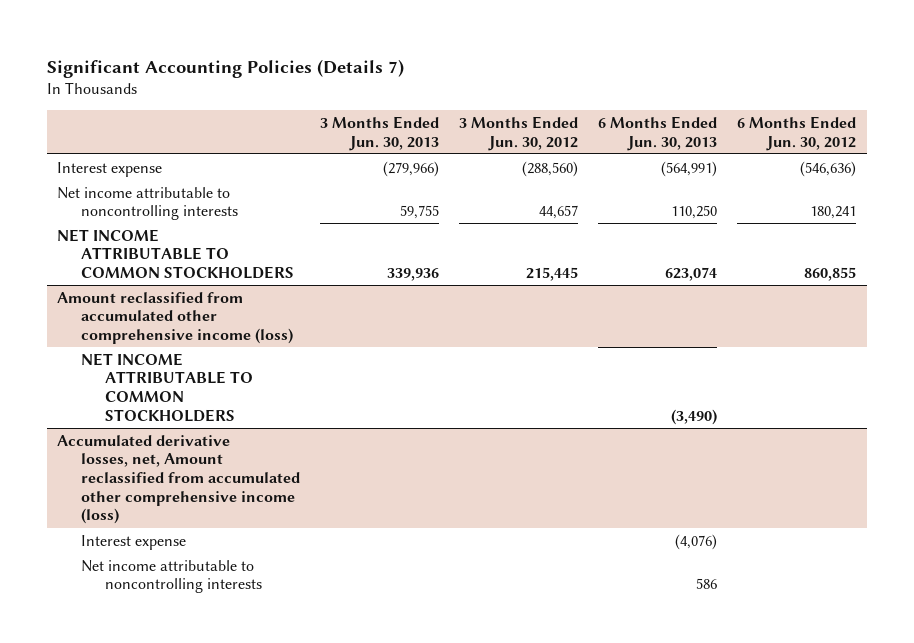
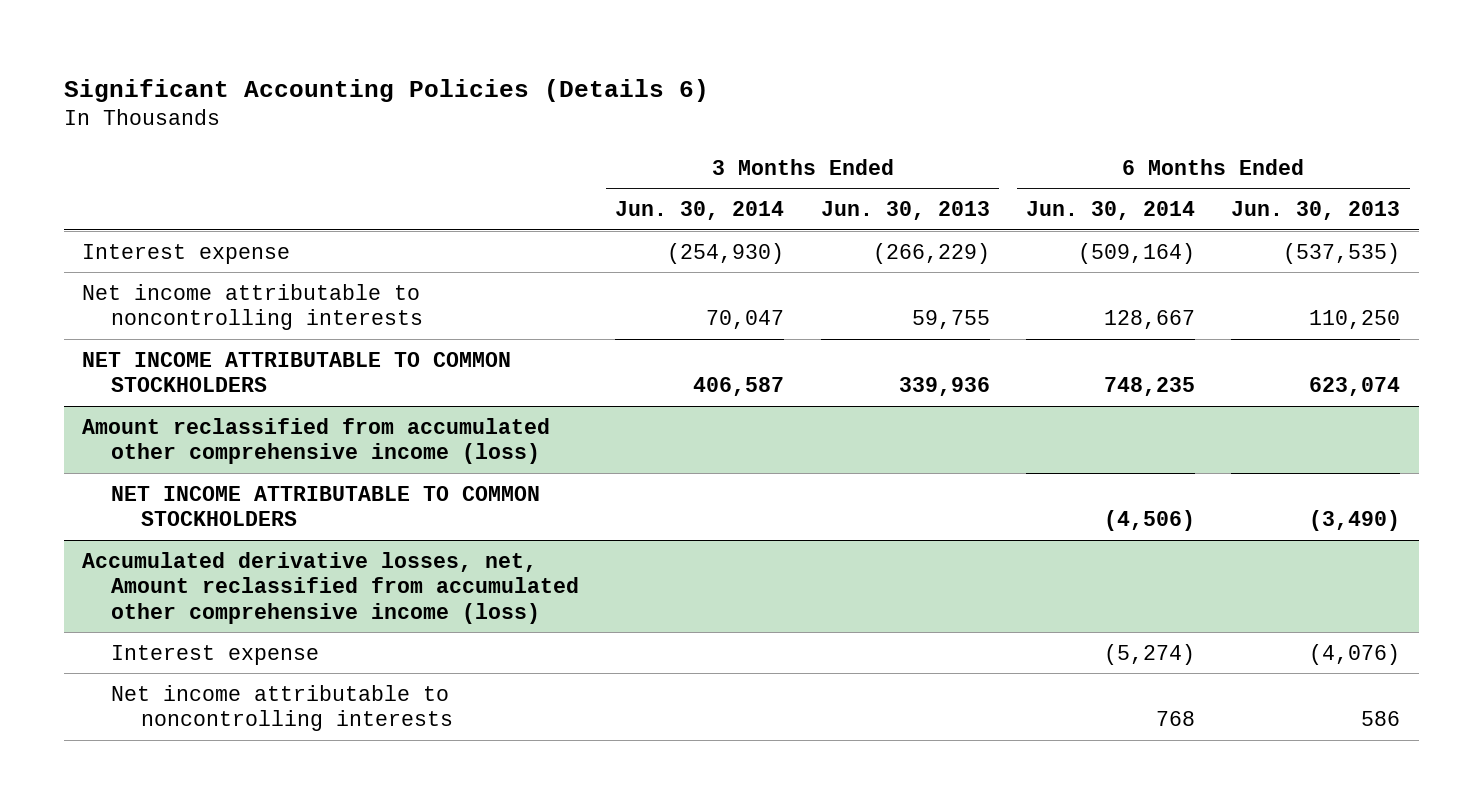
- Significant Accounting Policies (Details 7)
+ Significant Accounting Policies (Details 6)
- | 3 Months Ended Jun. 30, 2013 | 3 Months Ended Jun. 30, 2012 | 6 Months Ended Jun. 30, 2013 | 6 Months Ended Jun. 30, 2012
+ | 3 Months Ended Jun. 30, 2014 | 3 Months Ended Jun. 30, 2013 | 6 Months Ended Jun. 30, 2014 | 6 Months Ended Jun. 30, 2013
- Interest expense | (279,966) | (288,560) | (564,991) | (546,636)
+ Interest expense | (254,930) | (266,229) | (509,164) | (537,535)

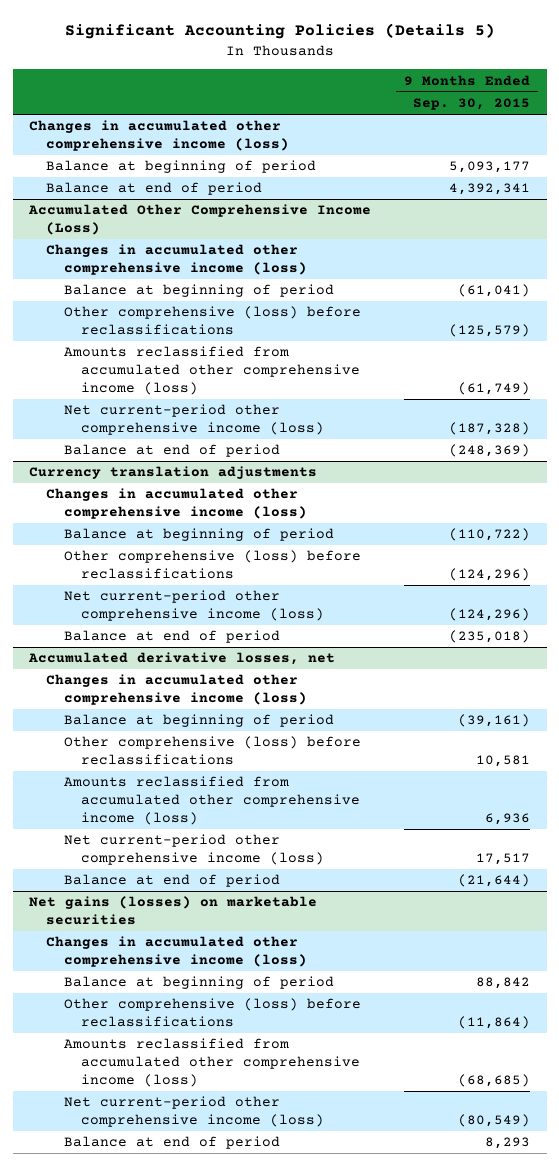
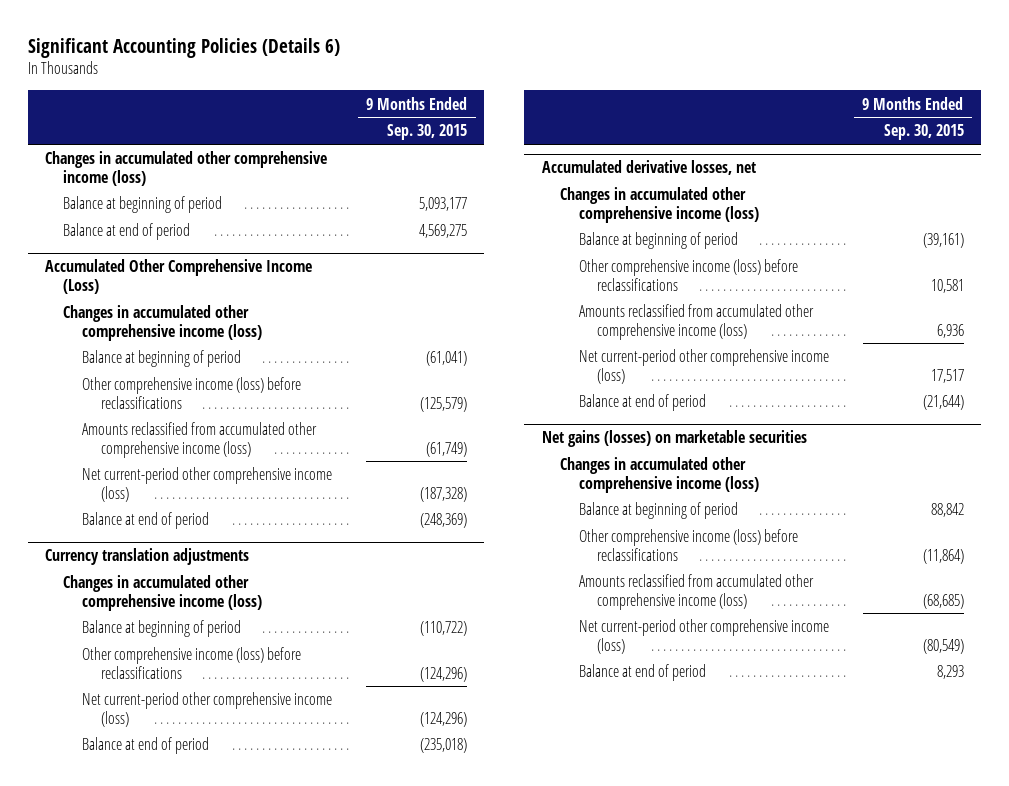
- Significant Accounting Policies (Details 5)
+ Significant Accounting Policies (Details 6)
- Balance at end of period | 4,392,341
+ Balance at end of period | 4,569,275
@ Accumulated Other Comprehensive Income (Loss)
- Other comprehensive (loss) before reclassifications | (125,579)
+ Other comprehensive income (loss) before reclassifications | (125,579)
@ Currency translation adjustments
- Other comprehensive (loss) before reclassifications | (124,296)
+ Other comprehensive income (loss) before reclassifications | (124,296)
@ Accumulated derivative losses, net
- Other comprehensive (loss) before reclassifications | 10,581
+ Other comprehensive income (loss) before reclassifications | 10,581
@ Net gains (losses) on marketable securities
- Other comprehensive (loss) before reclassifications | (11,864)
+ Other comprehensive income (loss) before reclassifications | (11,864)

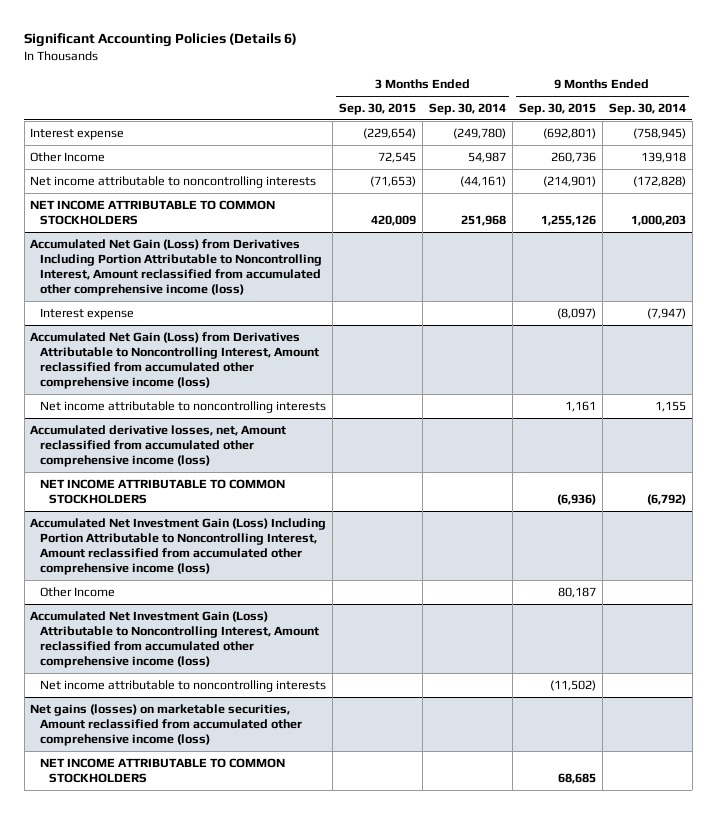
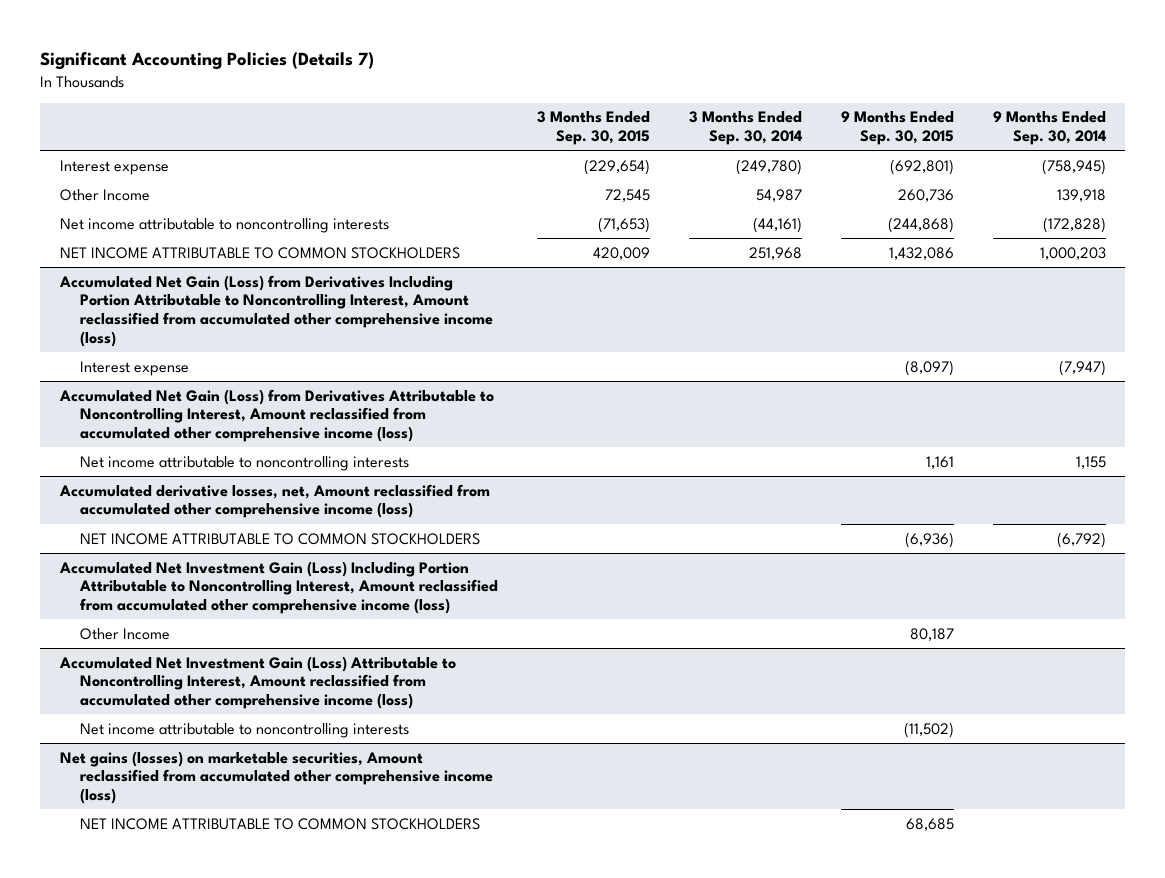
- Significant Accounting Policies (Details 6)
+ Significant Accounting Policies (Details 7)
- Net income attributable to noncontrolling interests | (71,653) | (44,161) | (214,901) | (172,828)
- NET INCOME ATTRIBUTABLE TO COMMON STOCKHOLDERS | 420,009 | 251,968 | 1,255,126 | 1,000,203
+ Net income attributable to noncontrolling interests | (71,653) | (44,161) | (244,868) | (172,828)
+ NET INCOME ATTRIBUTABLE TO COMMON STOCKHOLDERS | 420,009 | 251,968 | 1,432,086 | 1,000,203

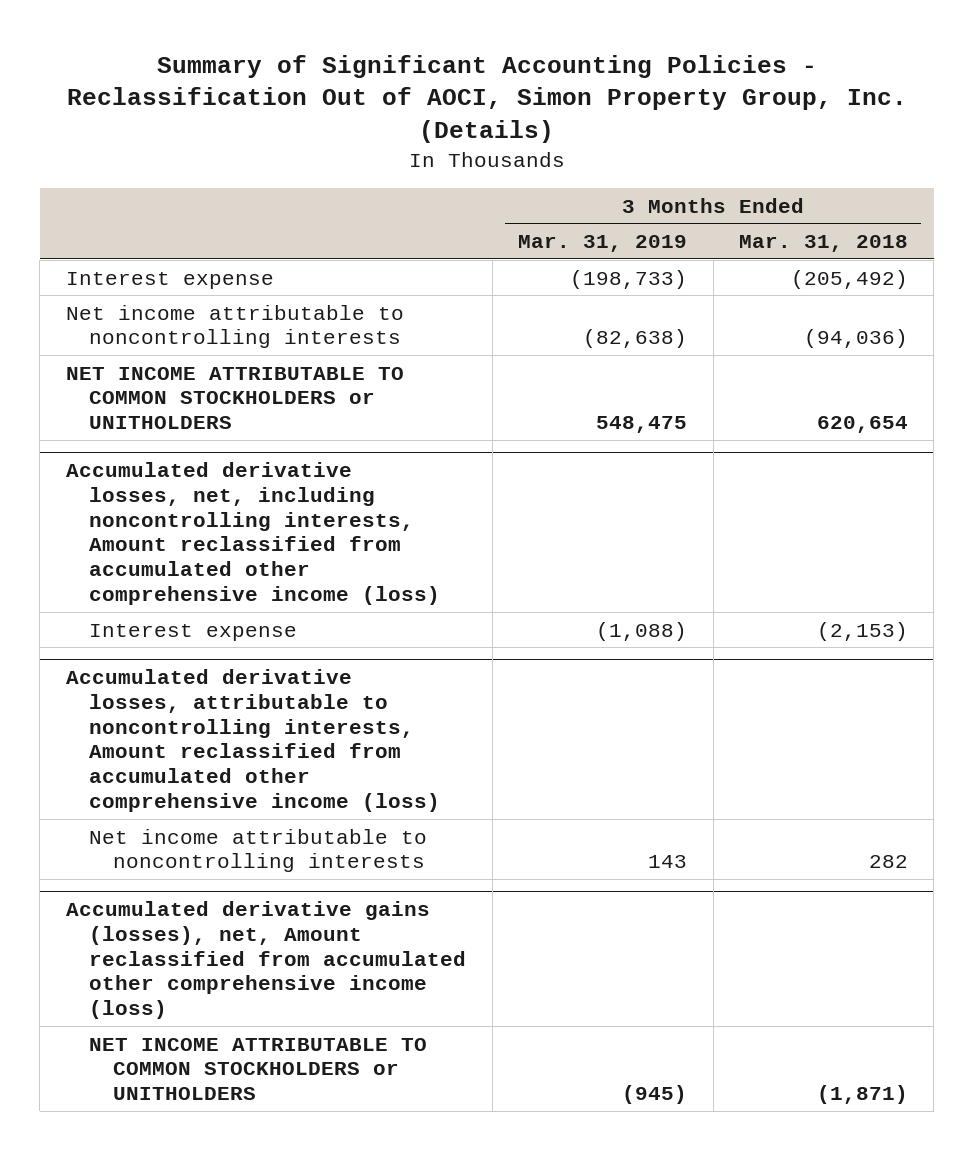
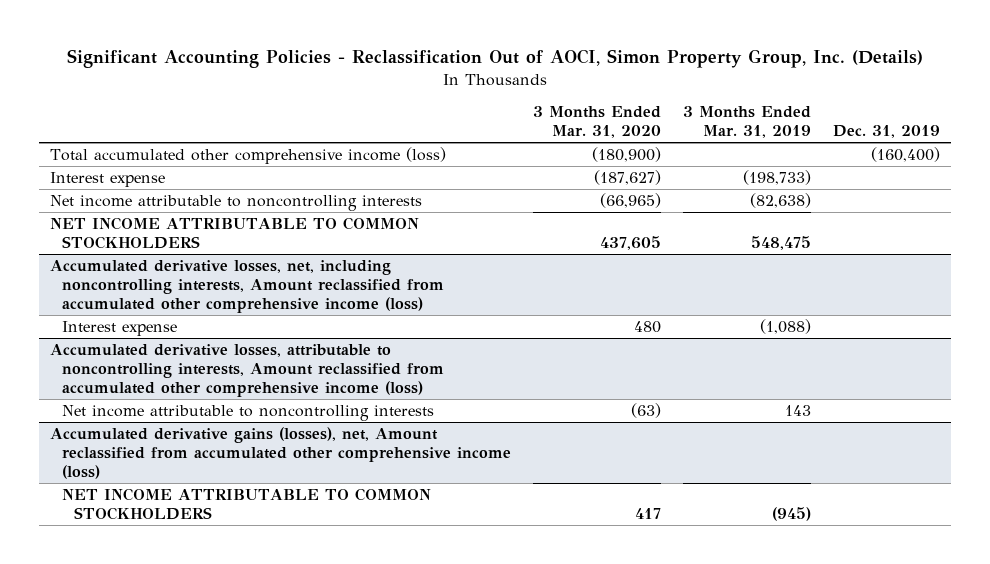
- Summary of Significant Accounting Policies - Reclassification Out of AOCI, Simon Property Group, Inc. (Details)
+ Significant Accounting Policies - Reclassification Out of AOCI, Simon Property Group, Inc. (Details)
- | 3 Months Ended Mar. 31, 2019 | 3 Months Ended Mar. 31, 2018
+ | 3 Months Ended Mar. 31, 2020 | 3 Months Ended Mar. 31, 2019 | Dec. 31, 2019
+ Total accumulated other comprehensive income (loss) | (180,900) | | (160,400)
- NET INCOME ATTRIBUTABLE TO COMMON STOCKHOLDERS or UNITHOLDERS | 548,475 | 620,654
+ NET INCOME ATTRIBUTABLE TO COMMON STOCKHOLDERS | 437,605 | 548,475 |
@ Accumulated derivative gains (losses), net, Amount reclassified from accumulated other comprehensive income (loss)
- NET INCOME ATTRIBUTABLE TO COMMON STOCKHOLDERS or UNITHOLDERS | (945) | (1,871)
+ NET INCOME ATTRIBUTABLE TO COMMON STOCKHOLDERS | 417 | (945) |

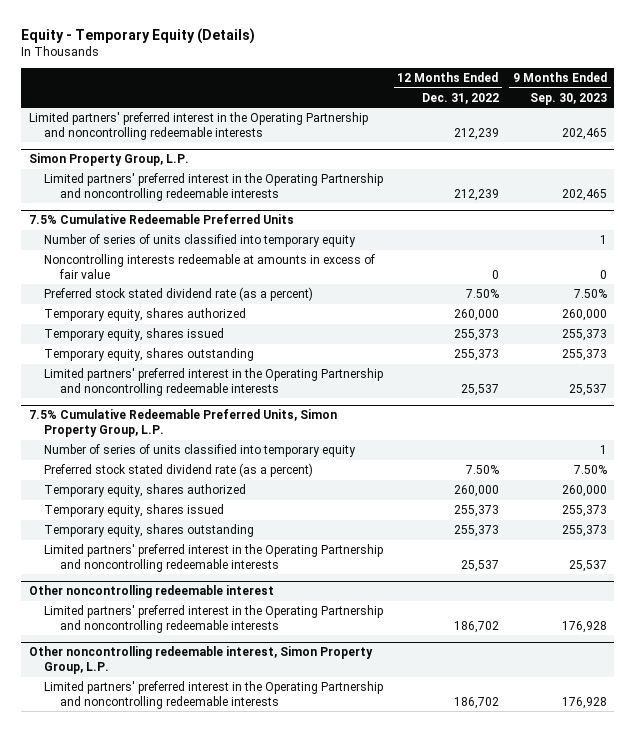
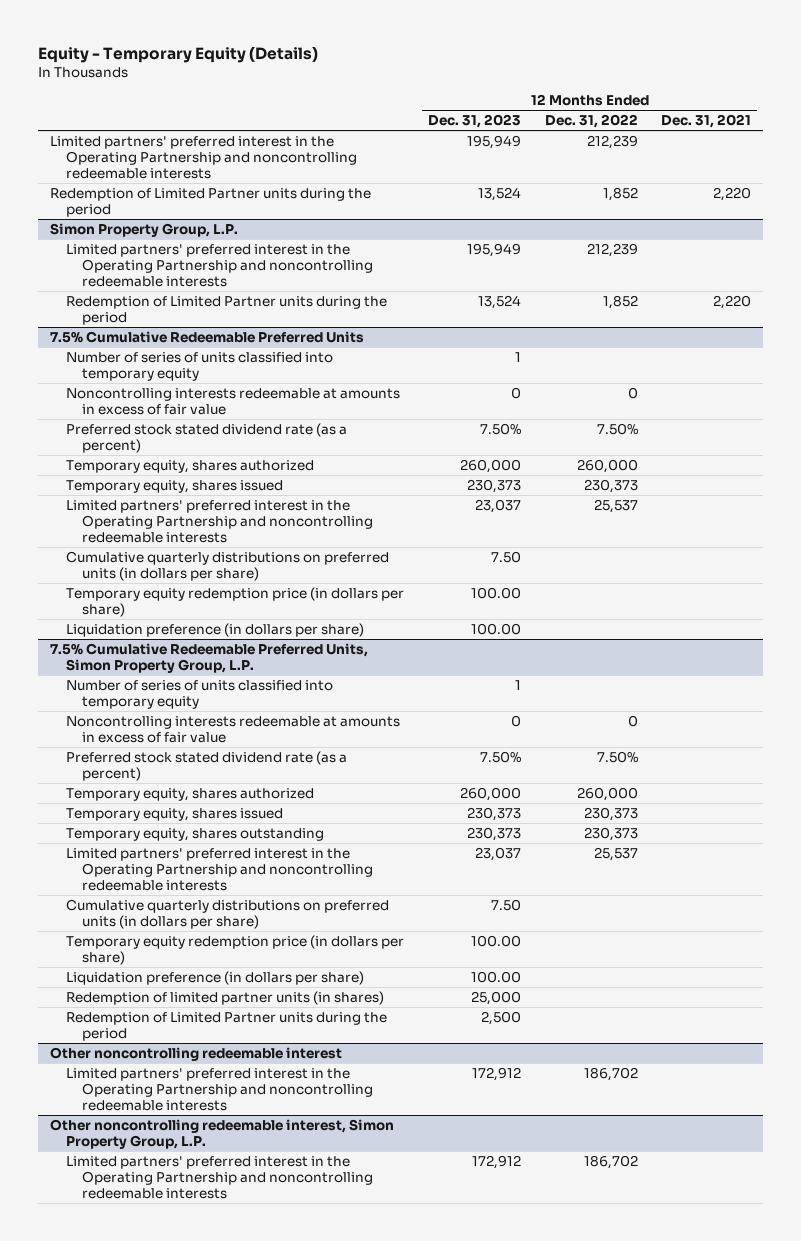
- | 12 Months Ended Dec. 31, 2022 | 9 Months Ended Sep. 30, 2023
+ | 12 Months Ended Dec. 31, 2023 | 12 Months Ended Dec. 31, 2022 | 12 Months Ended Dec. 31, 2021
+ Redemption of Limited Partner units during the period | 13,524 | 1,852 | 2,220
@ Simon Property Group, L.P.
+ Redemption of Limited Partner units during the period | 13,524 | 1,852 | 2,220
@ 7.5% Cumulative Redeemable Preferred Units
- Temporary equity, shares issued | 255,373 | 255,373
- Temporary equity, shares outstanding | 255,373 | 255,373
+ Temporary equity, shares issued | 230,373 | 230,373 |
+ Cumulative quarterly distributions on preferred units (in dollars per share) | 7.50 | |
+ Temporary equity redemption price (in dollars per share) | 100.00 | |
+ Liquidation preference (in dollars per share) | 100.00 | |
@ 7.5% Cumulative Redeemable Preferred Units, Simon Property Group, L.P.
+ Noncontrolling interests redeemable at amounts in excess of fair value | 0 | 0 |
- Temporary equity, shares issued | 255,373 | 255,373
- Temporary equity, shares outstanding | 255,373 | 255,373
+ Temporary equity, shares issued | 230,373 | 230,373 |
+ Temporary equity, shares outstanding | 230,373 | 230,373 |
+ Cumulative quarterly distributions on preferred units (in dollars per share) | 7.50 | |
+ Temporary equity redemption price (in dollars per share) | 100.00 | |
+ Liquidation preference (in dollars per share) | 100.00 | |
+ Redemption of limited partner units (in shares) | 25,000 | |
+ Redemption of Limited Partner units during the period | 2,500 | |

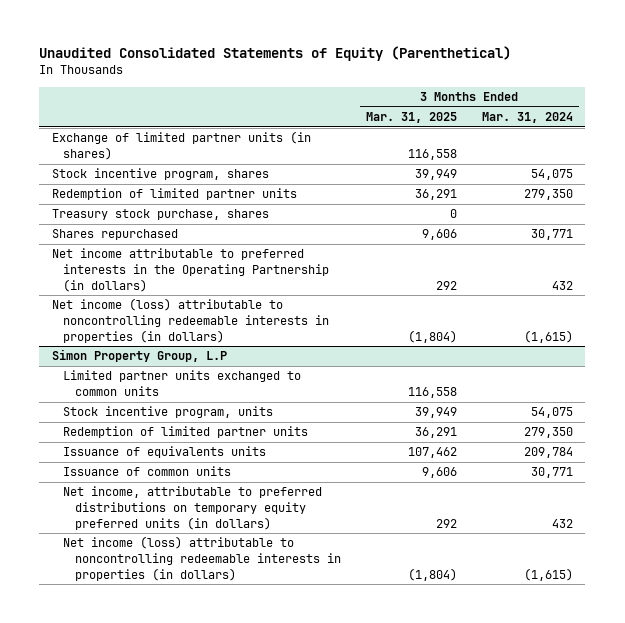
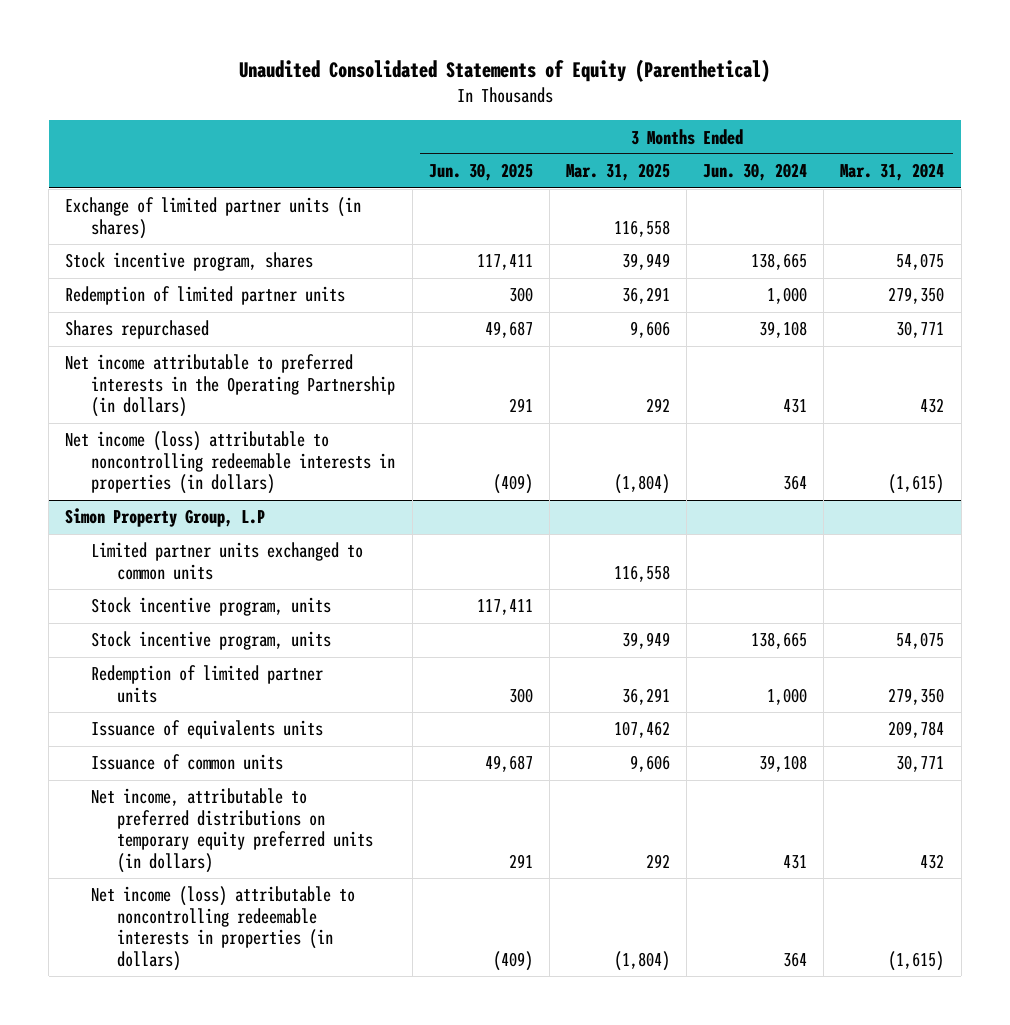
- | 3 Months Ended Mar. 31, 2025 | 3 Months Ended Mar. 31, 2024
+ | 3 Months Ended Jun. 30, 2025 | 3 Months Ended Mar. 31, 2025 | 3 Months Ended Jun. 30, 2024 | 3 Months Ended Mar. 31, 2024
- Treasury stock purchase, shares | 0 |
@ Simon Property Group, L.P
+ Stock incentive program, units | 117,411 | | |

